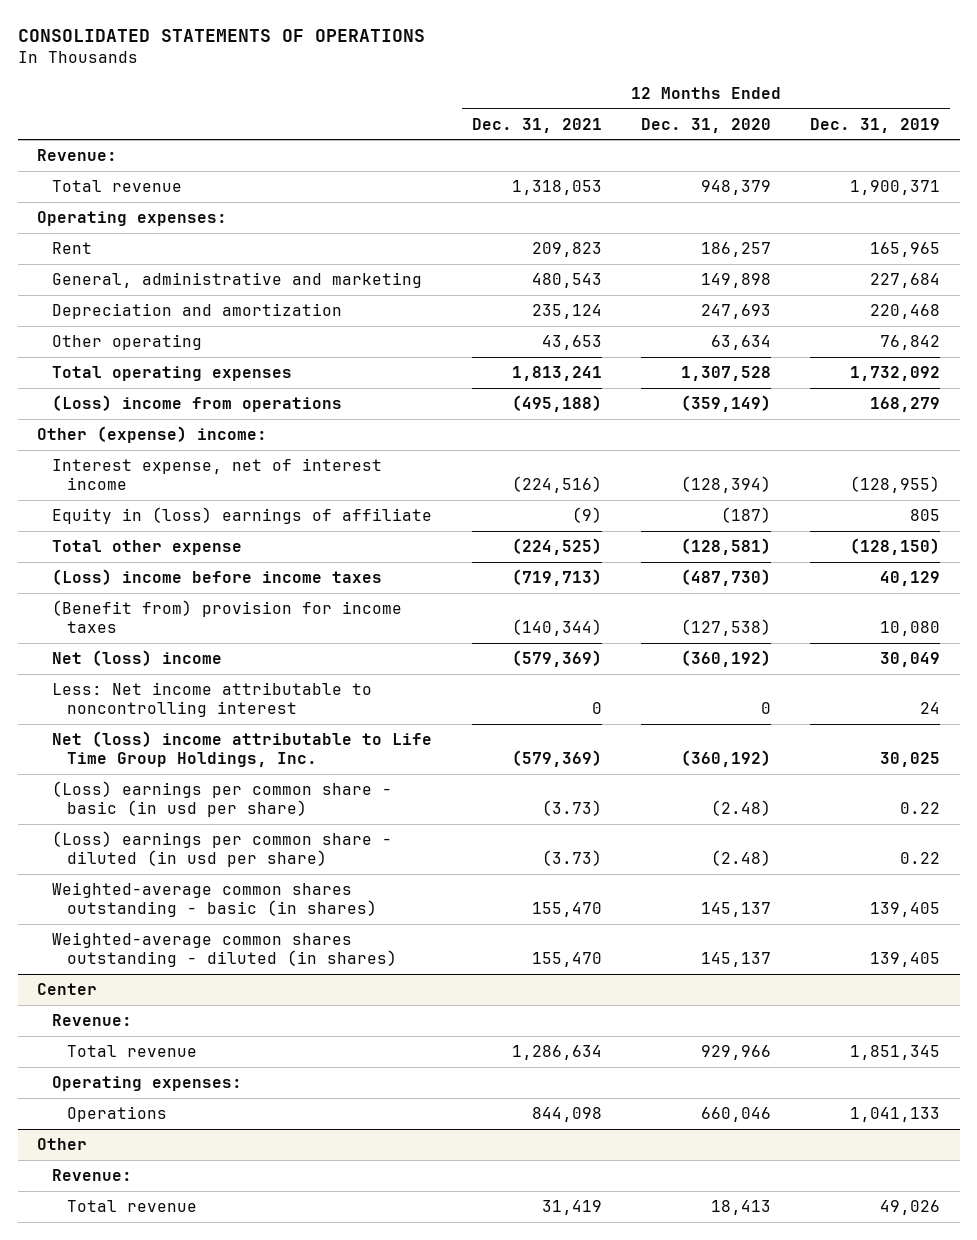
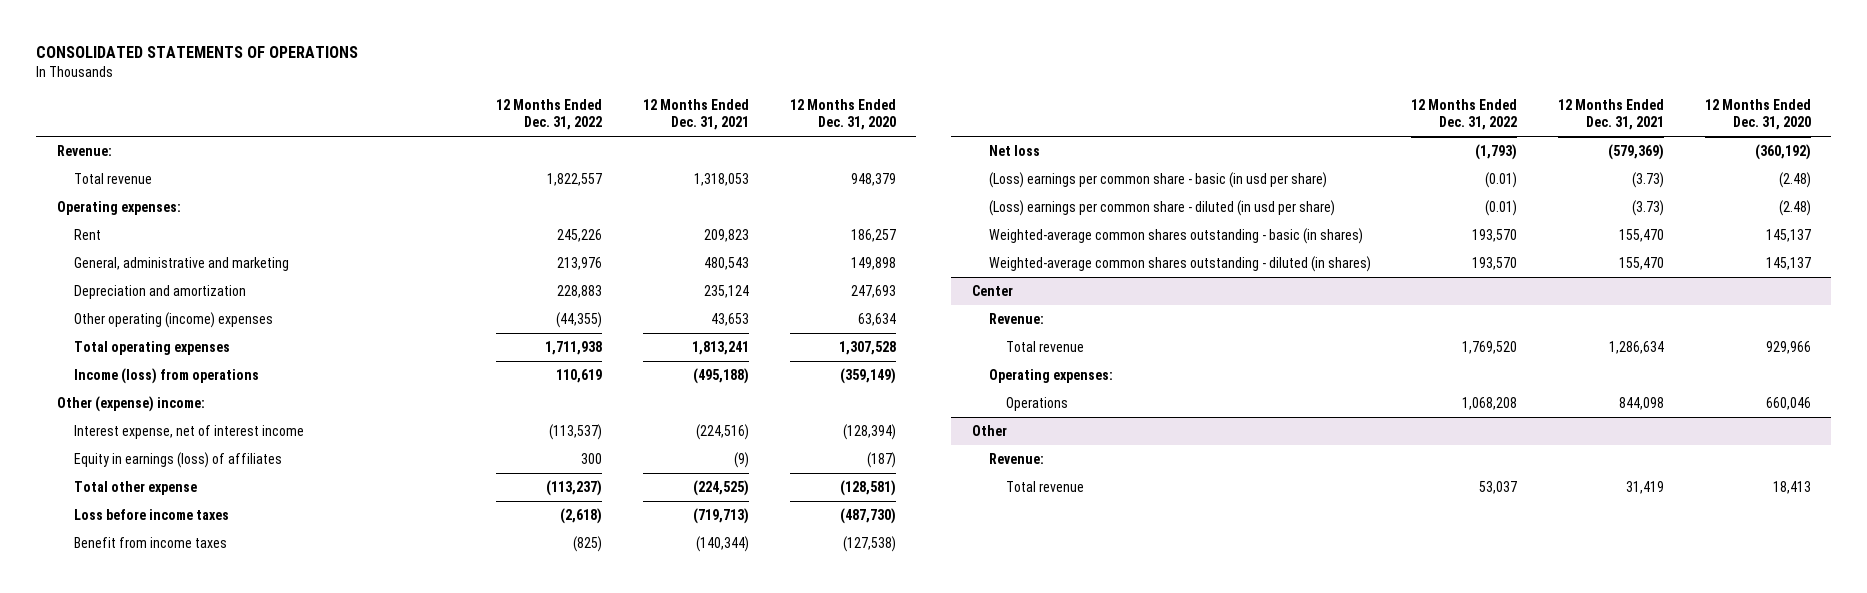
- | 12 Months Ended Dec. 31, 2021 | 12 Months Ended Dec. 31, 2020 | 12 Months Ended Dec. 31, 2019
+ | 12 Months Ended Dec. 31, 2022 | 12 Months Ended Dec. 31, 2021 | 12 Months Ended Dec. 31, 2020
- Other operating | 43,653 | 63,634 | 76,842
+ Other operating (income) expenses | (44,355) | 43,653 | 63,634
- (Loss) income from operations | (495,188) | (359,149) | 168,279
+ Income (loss) from operations | 110,619 | (495,188) | (359,149)
- Equity in (loss) earnings of affiliate | (9) | (187) | 805
+ Equity in earnings (loss) of affiliates | 300 | (9) | (187)
- (Loss) income before income taxes | (719,713) | (487,730) | 40,129
- (Benefit from) provision for income taxes | (140,344) | (127,538) | 10,080
- Net (loss) income | (579,369) | (360,192) | 30,049
- Less: Net income attributable to noncontrolling interest | 0 | 0 | 24
- Net (loss) income attributable to Life Time Group Holdings, Inc. | (579,369) | (360,192) | 30,025
+ Loss before income taxes | (2,618) | (719,713) | (487,730)
+ Benefit from income taxes | (825) | (140,344) | (127,538)
+ Net loss | (1,793) | (579,369) | (360,192)

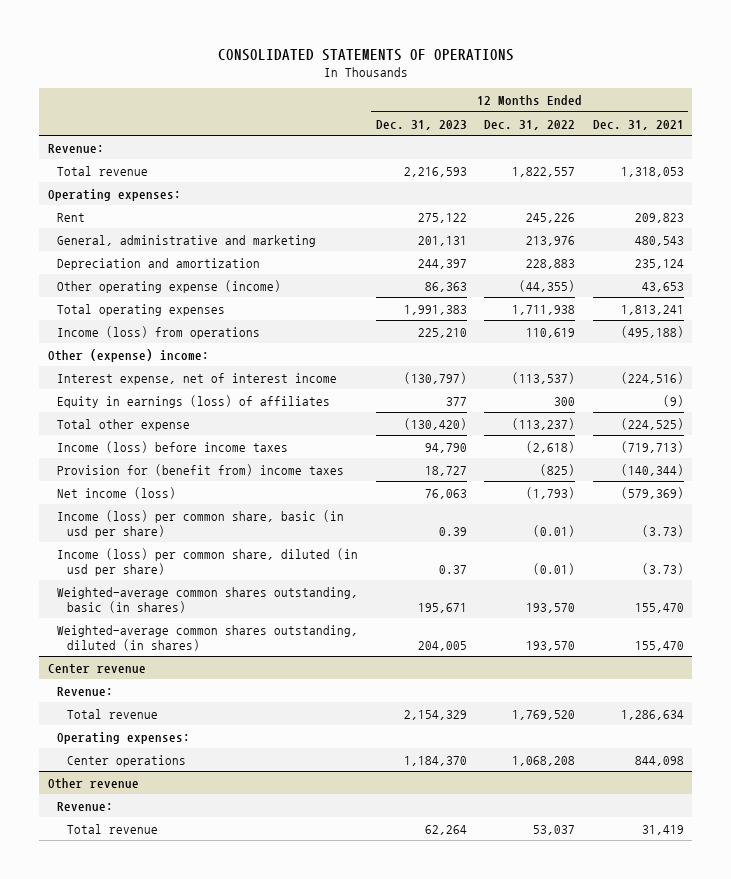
- | 12 Months Ended Dec. 31, 2022 | 12 Months Ended Dec. 31, 2021 | 12 Months Ended Dec. 31, 2020
+ | 12 Months Ended Dec. 31, 2023 | 12 Months Ended Dec. 31, 2022 | 12 Months Ended Dec. 31, 2021
- Other operating (income) expenses | (44,355) | 43,653 | 63,634
+ Other operating expense (income) | 86,363 | (44,355) | 43,653
- Loss before income taxes | (2,618) | (719,713) | (487,730)
- Benefit from income taxes | (825) | (140,344) | (127,538)
- Net loss | (1,793) | (579,369) | (360,192)
- (Loss) earnings per common share - basic (in usd per share) | (0.01) | (3.73) | (2.48)
- (Loss) earnings per common share - diluted (in usd per share) | (0.01) | (3.73) | (2.48)
- Weighted-average common shares outstanding - basic (in shares) | 193,570 | 155,470 | 145,137
- Weighted-average common shares outstanding - diluted (in shares) | 193,570 | 155,470 | 145,137
- Center
+ Income (loss) before income taxes | 94,790 | (2,618) | (719,713)
+ Provision for (benefit from) income taxes | 18,727 | (825) | (140,344)
+ Net income (loss) | 76,063 | (1,793) | (579,369)
+ Income (loss) per common share, basic (in usd per share) | 0.39 | (0.01) | (3.73)
+ Income (loss) per common share, diluted (in usd per share) | 0.37 | (0.01) | (3.73)
+ Weighted-average common shares outstanding, basic (in shares) | 195,671 | 193,570 | 155,470
+ Weighted-average common shares outstanding, diluted (in shares) | 204,005 | 193,570 | 155,470
+ Center revenue
- Operations | 1,068,208 | 844,098 | 660,046
- Other
+ Center operations | 1,184,370 | 1,068,208 | 844,098
+ Other revenue

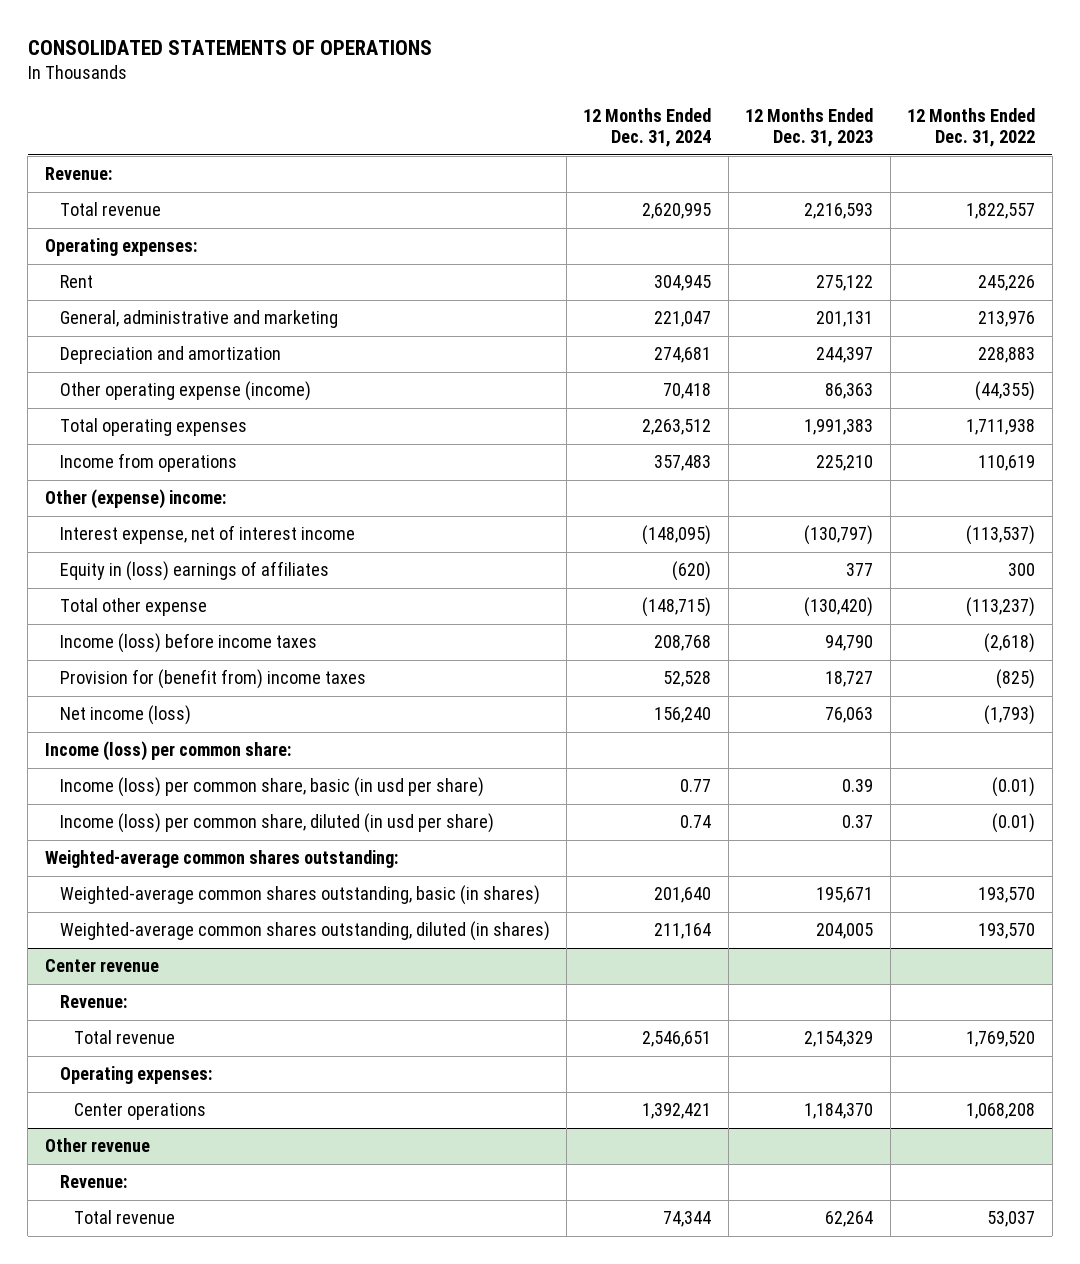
- | 12 Months Ended Dec. 31, 2023 | 12 Months Ended Dec. 31, 2022 | 12 Months Ended Dec. 31, 2021
+ | 12 Months Ended Dec. 31, 2024 | 12 Months Ended Dec. 31, 2023 | 12 Months Ended Dec. 31, 2022
- Income (loss) from operations | 225,210 | 110,619 | (495,188)
+ Income from operations | 357,483 | 225,210 | 110,619
- Equity in earnings (loss) of affiliates | 377 | 300 | (9)
+ Equity in (loss) earnings of affiliates | (620) | 377 | 300
+ Income (loss) per common share:
+ Weighted-average common shares outstanding:

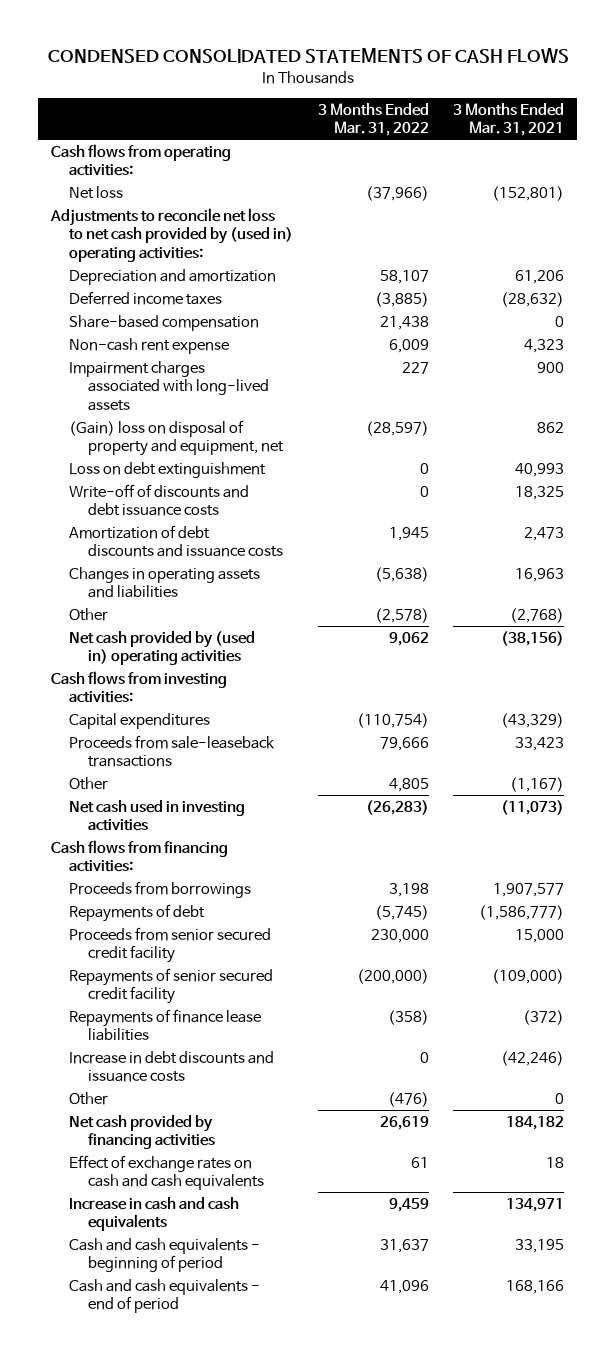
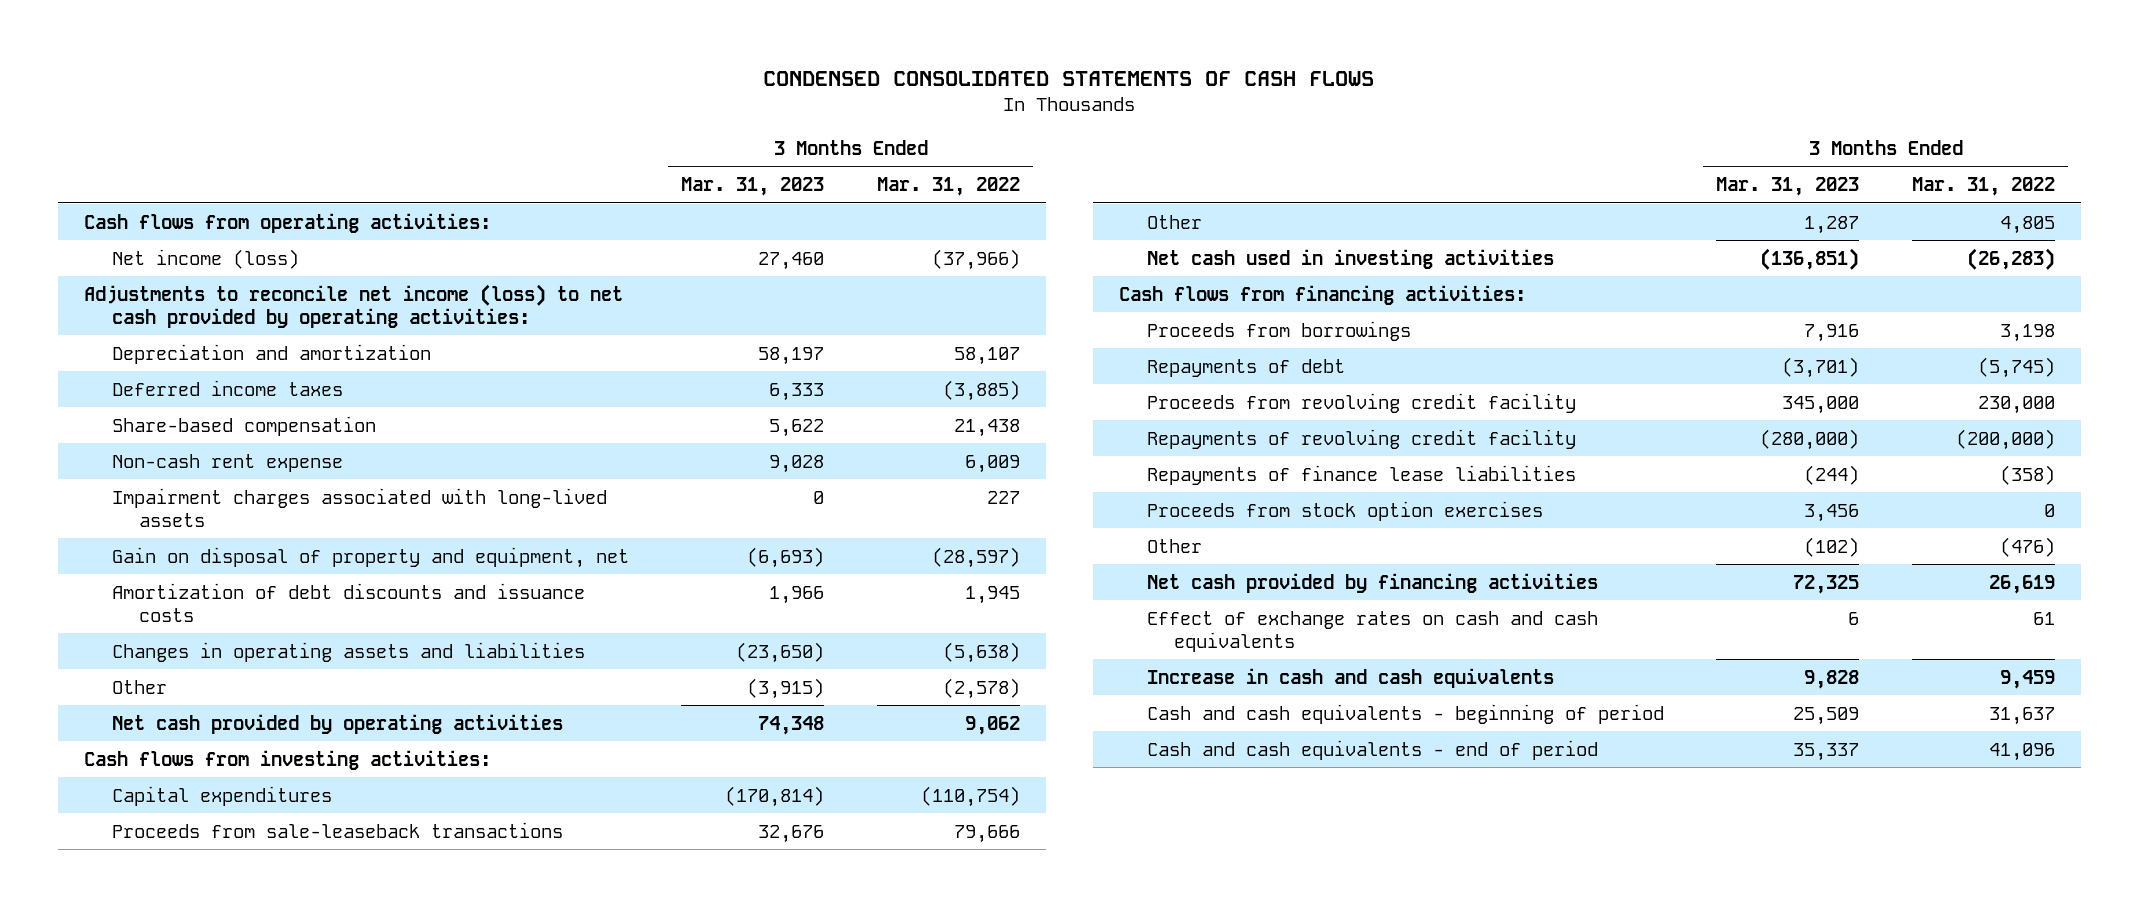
- | 3 Months Ended Mar. 31, 2022 | 3 Months Ended Mar. 31, 2021
+ | 3 Months Ended Mar. 31, 2023 | 3 Months Ended Mar. 31, 2022
- Net loss | (37,966) | (152,801)
- Adjustments to reconcile net loss to net cash provided by (used in) operating activities:
+ Net income (loss) | 27,460 | (37,966)
+ Adjustments to reconcile net income (loss) to net cash provided by operating activities:
- (Gain) loss on disposal of property and equipment, net | (28,597) | 862
- Loss on debt extinguishment | 0 | 40,993
- Write-off of discounts and debt issuance costs | 0 | 18,325
+ Gain on disposal of property and equipment, net | (6,693) | (28,597)
- Net cash provided by (used in) operating activities | 9,062 | (38,156)
+ Net cash provided by operating activities | 74,348 | 9,062
- Proceeds from senior secured credit facility | 230,000 | 15,000
- Repayments of senior secured credit facility | (200,000) | (109,000)
+ Proceeds from revolving credit facility | 345,000 | 230,000
+ Repayments of revolving credit facility | (280,000) | (200,000)
- Increase in debt discounts and issuance costs | 0 | (42,246)
+ Proceeds from stock option exercises | 3,456 | 0

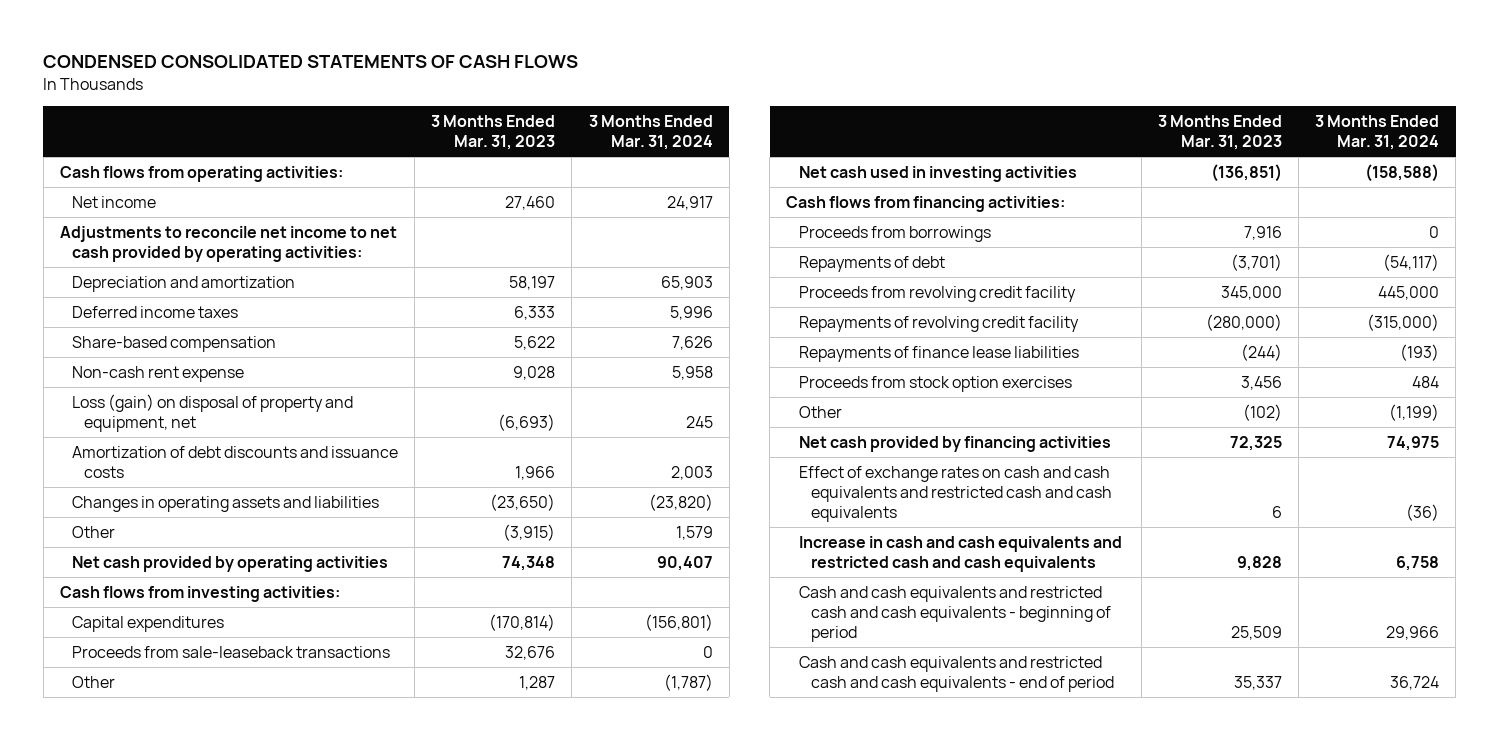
- | 3 Months Ended Mar. 31, 2023 | 3 Months Ended Mar. 31, 2022
+ | 3 Months Ended Mar. 31, 2023 | 3 Months Ended Mar. 31, 2024
- Net income (loss) | 27,460 | (37,966)
- Adjustments to reconcile net income (loss) to net cash provided by operating activities:
+ Net income | 27,460 | 24,917
+ Adjustments to reconcile net income to net cash provided by operating activities:
- Impairment charges associated with long-lived assets | 0 | 227
- Gain on disposal of property and equipment, net | (6,693) | (28,597)
+ Loss (gain) on disposal of property and equipment, net | (6,693) | 245
- Effect of exchange rates on cash and cash equivalents | 6 | 61
- Increase in cash and cash equivalents | 9,828 | 9,459
- Cash and cash equivalents - beginning of period | 25,509 | 31,637
- Cash and cash equivalents - end of period | 35,337 | 41,096
+ Effect of exchange rates on cash and cash equivalents and restricted cash and cash equivalents | 6 | (36)
+ Increase in cash and cash equivalents and restricted cash and cash equivalents | 9,828 | 6,758
+ Cash and cash equivalents and restricted cash and cash equivalents - beginning of period | 25,509 | 29,966
+ Cash and cash equivalents and restricted cash and cash equivalents - end of period | 35,337 | 36,724

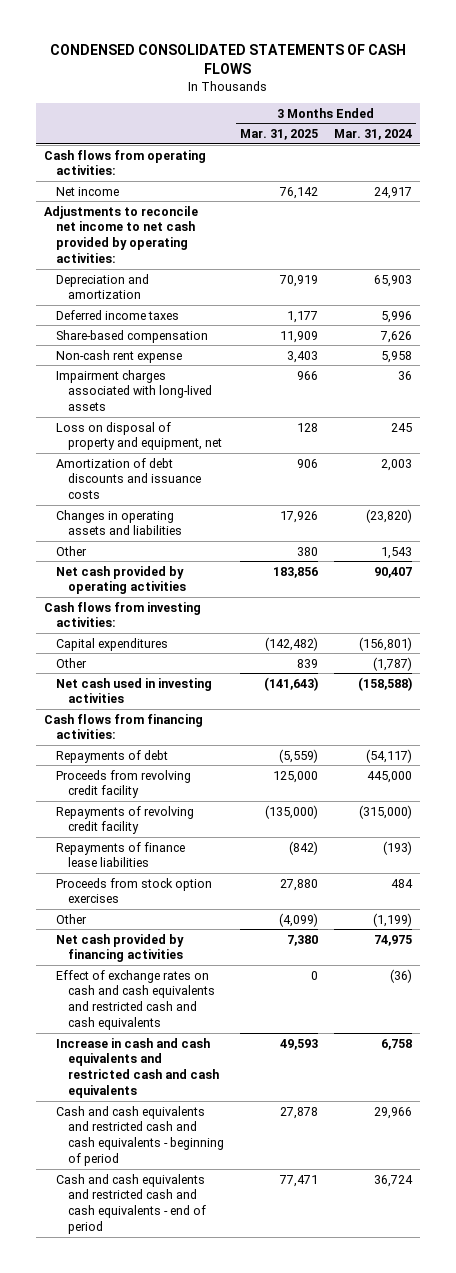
- | 3 Months Ended Mar. 31, 2023 | 3 Months Ended Mar. 31, 2024
+ | 3 Months Ended Mar. 31, 2025 | 3 Months Ended Mar. 31, 2024
- Loss (gain) on disposal of property and equipment, net | (6,693) | 245
+ Impairment charges associated with long-lived assets | 966 | 36
+ Loss on disposal of property and equipment, net | 128 | 245
- Other | (3,915) | 1,579
+ Other | 380 | 1,543
- Proceeds from sale-leaseback transactions | 32,676 | 0
- Proceeds from borrowings | 7,916 | 0

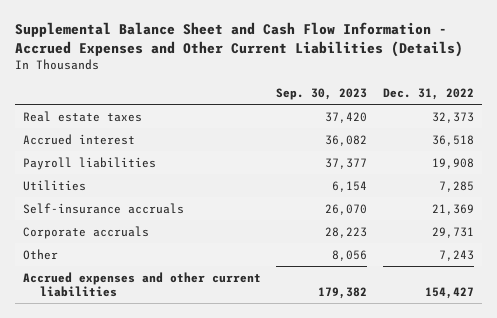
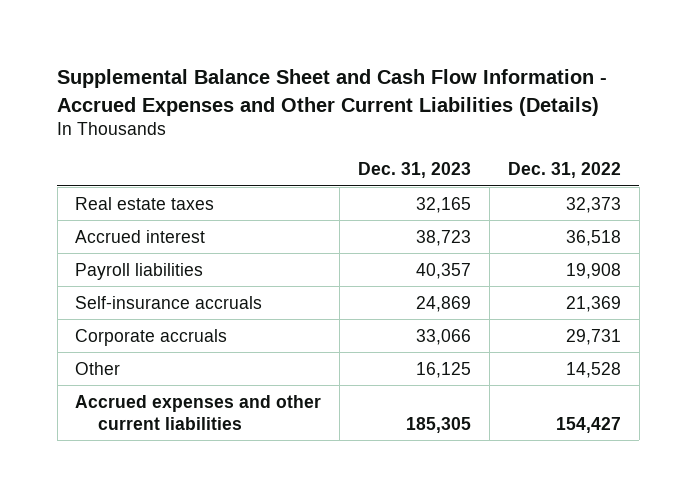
- | Sep. 30, 2023 | Dec. 31, 2022
+ | Dec. 31, 2023 | Dec. 31, 2022
- Utilities | 6,154 | 7,285
- Other | 8,056 | 7,243
+ Other | 16,125 | 14,528

